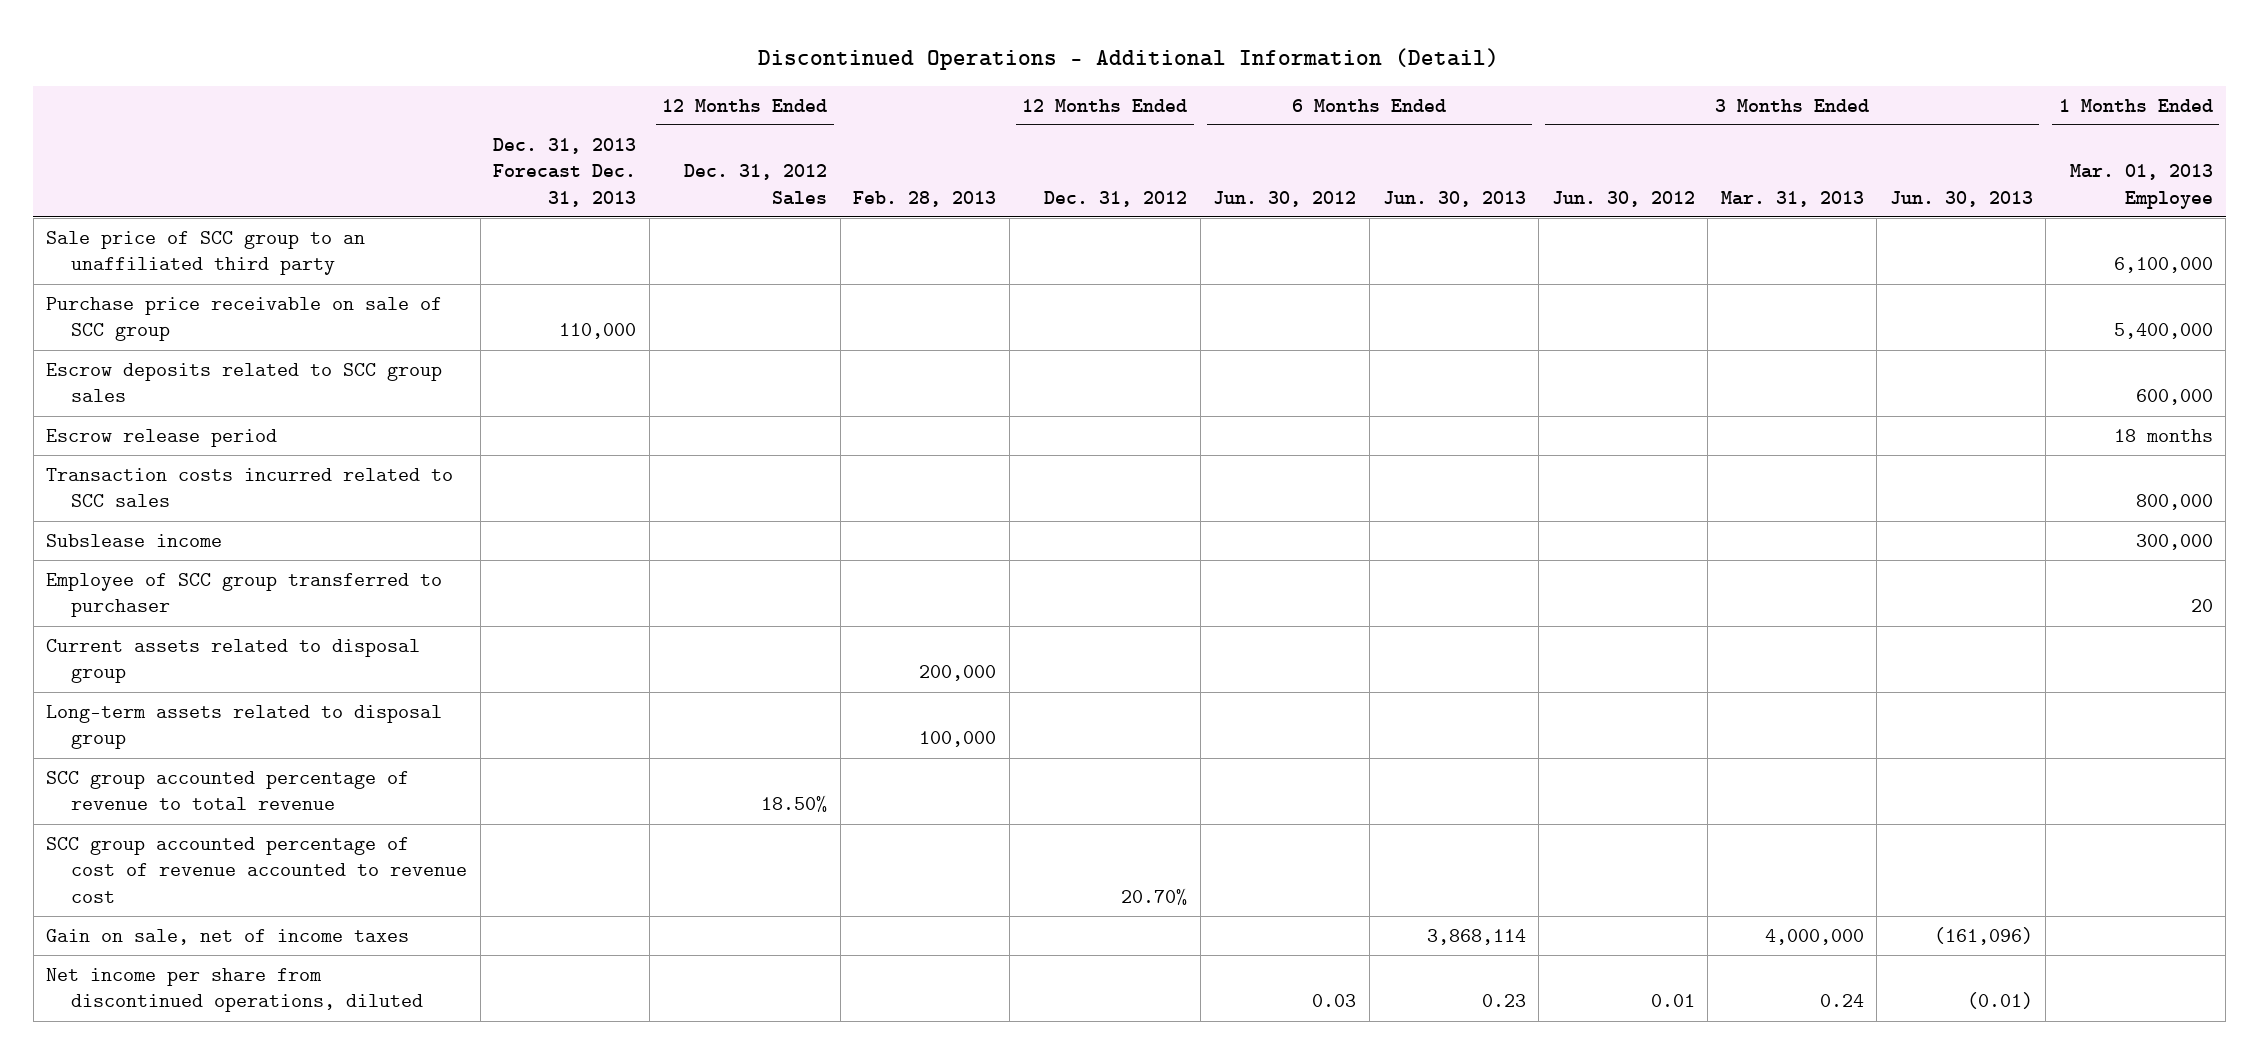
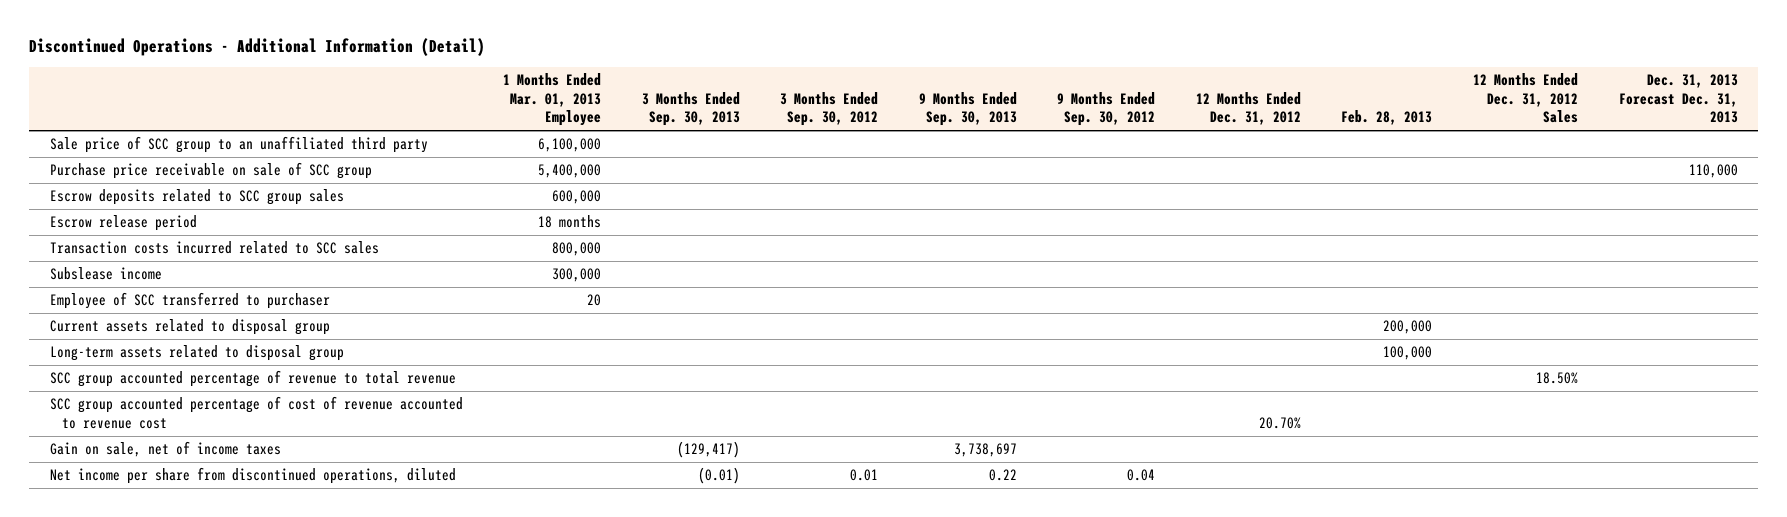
- | Dec. 31, 2013 Forecast Dec. 31, 2013 | 12 Months Ended Dec. 31, 2012 Sales | Feb. 28, 2013 | 12 Months Ended Dec. 31, 2012 | 6 Months Ended Jun. 30, 2012 | 6 Months Ended Jun. 30, 2013 | 3 Months Ended Jun. 30, 2012 | 3 Months Ended Mar. 31, 2013 | 3 Months Ended Jun. 30, 2013 | 1 Months Ended Mar. 01, 2013 Employee
+ | 1 Months Ended Mar. 01, 2013 Employee | 3 Months Ended Sep. 30, 2013 | 3 Months Ended Sep. 30, 2012 | 9 Months Ended Sep. 30, 2013 | 9 Months Ended Sep. 30, 2012 | 12 Months Ended Dec. 31, 2012 | Feb. 28, 2013 | 12 Months Ended Dec. 31, 2012 Sales | Dec. 31, 2013 Forecast Dec. 31, 2013
- Employee of SCC group transferred to purchaser | | | | | | | | | | 20
+ Employee of SCC transferred to purchaser | 20 | | | | | | | |

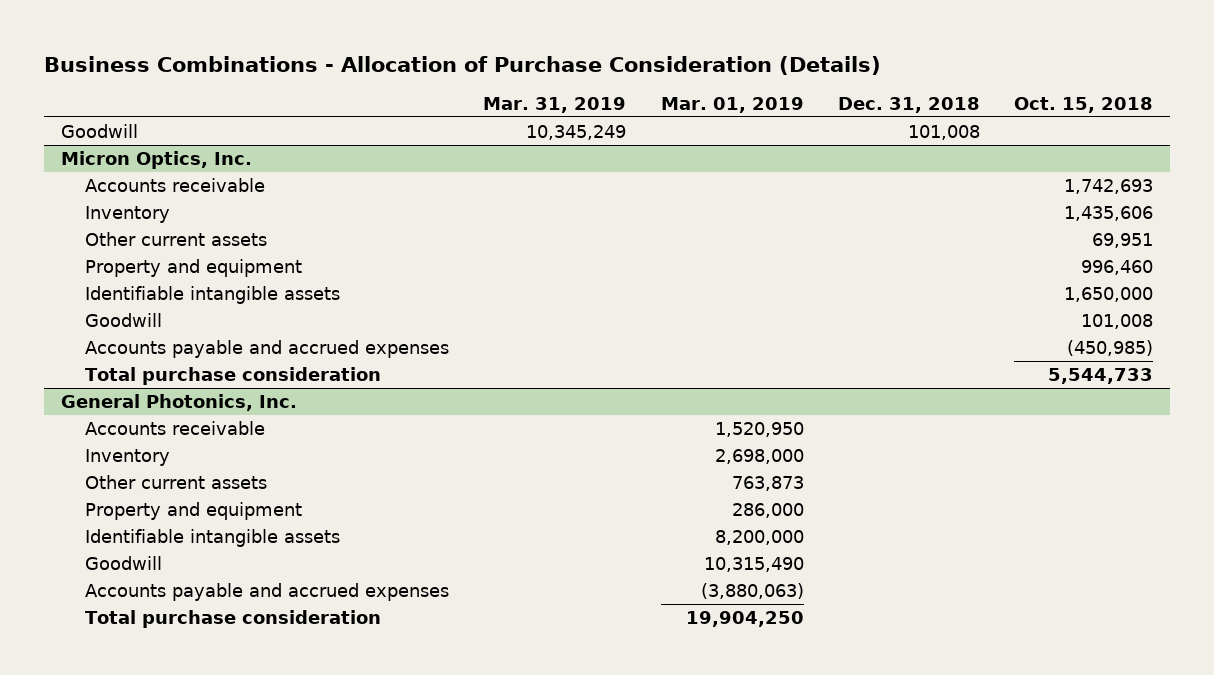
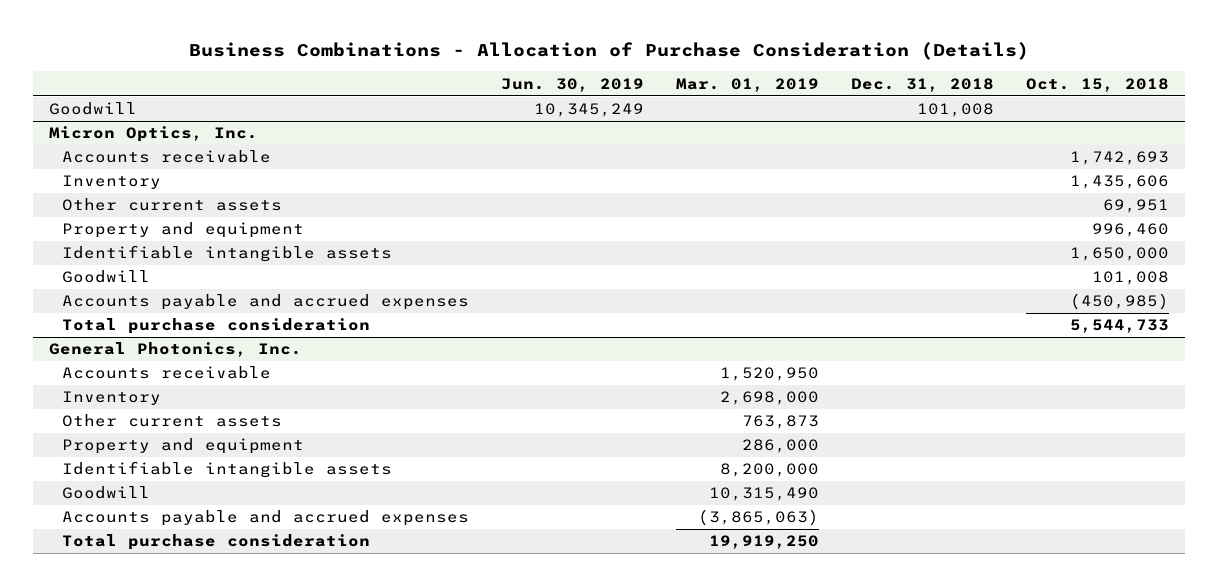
- | Mar. 31, 2019 | Mar. 01, 2019 | Dec. 31, 2018 | Oct. 15, 2018
+ | Jun. 30, 2019 | Mar. 01, 2019 | Dec. 31, 2018 | Oct. 15, 2018
@ General Photonics, Inc.
- Accounts payable and accrued expenses | | (3,880,063) | |
- Total purchase consideration | | 19,904,250 | |
+ Accounts payable and accrued expenses | | (3,865,063) | |
+ Total purchase consideration | | 19,919,250 | |

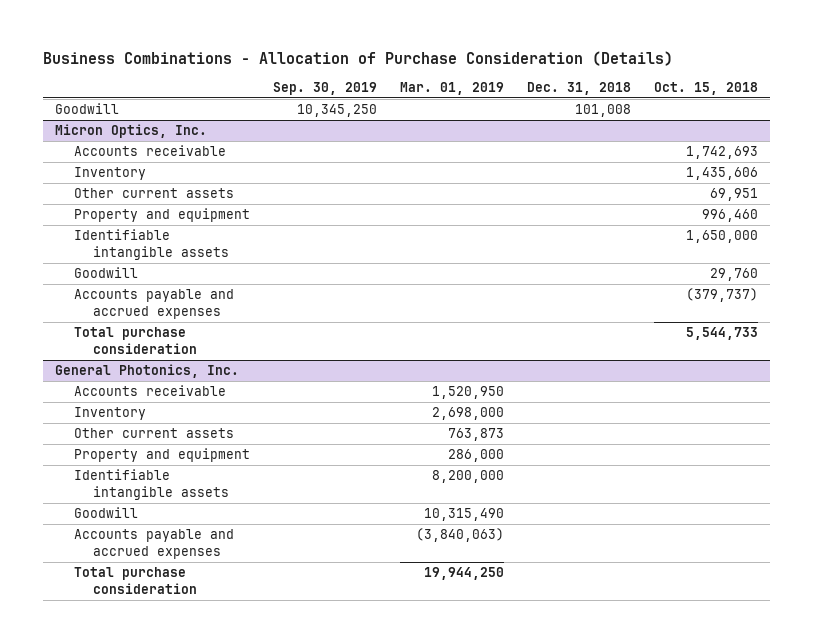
- | Jun. 30, 2019 | Mar. 01, 2019 | Dec. 31, 2018 | Oct. 15, 2018
+ | Sep. 30, 2019 | Mar. 01, 2019 | Dec. 31, 2018 | Oct. 15, 2018
@ Micron Optics, Inc.
- Goodwill | | | | 101,008
- Accounts payable and accrued expenses | | | | (450,985)
+ Goodwill | | | | 29,760
+ Accounts payable and accrued expenses | | | | (379,737)
@ General Photonics, Inc.
- Accounts payable and accrued expenses | | (3,865,063) | |
- Total purchase consideration | | 19,919,250 | |
+ Accounts payable and accrued expenses | | (3,840,063) | |
+ Total purchase consideration | | 19,944,250 | |

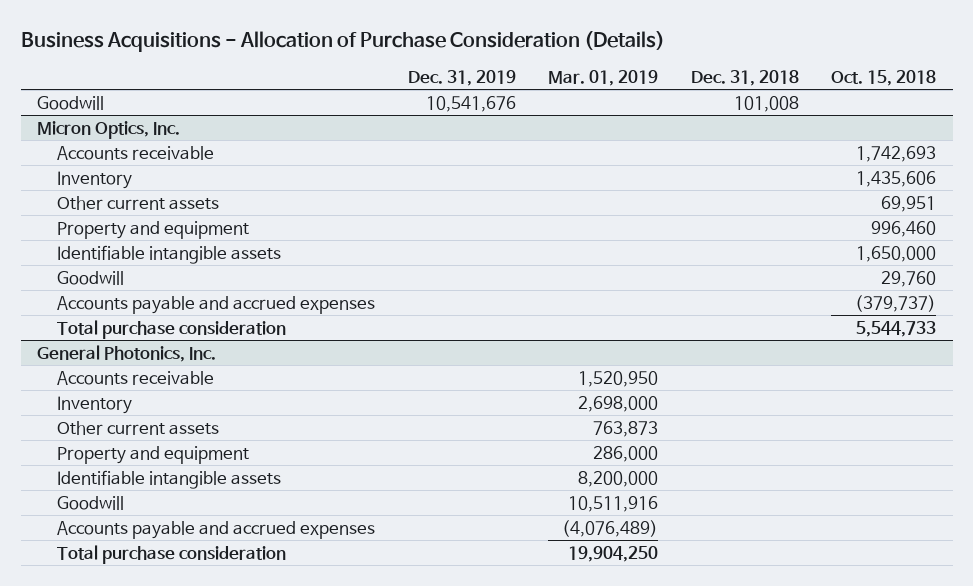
- Business Combinations - Allocation of Purchase Consideration (Details)
+ Business Acquisitions - Allocation of Purchase Consideration (Details)
- | Sep. 30, 2019 | Mar. 01, 2019 | Dec. 31, 2018 | Oct. 15, 2018
+ | Dec. 31, 2019 | Mar. 01, 2019 | Dec. 31, 2018 | Oct. 15, 2018
@ General Photonics, Inc.
- Goodwill | | 10,315,490 | |
- Accounts payable and accrued expenses | | (3,840,063) | |
- Total purchase consideration | | 19,944,250 | |
+ Goodwill | | 10,511,916 | |
+ Accounts payable and accrued expenses | | (4,076,489) | |
+ Total purchase consideration | | 19,904,250 | |

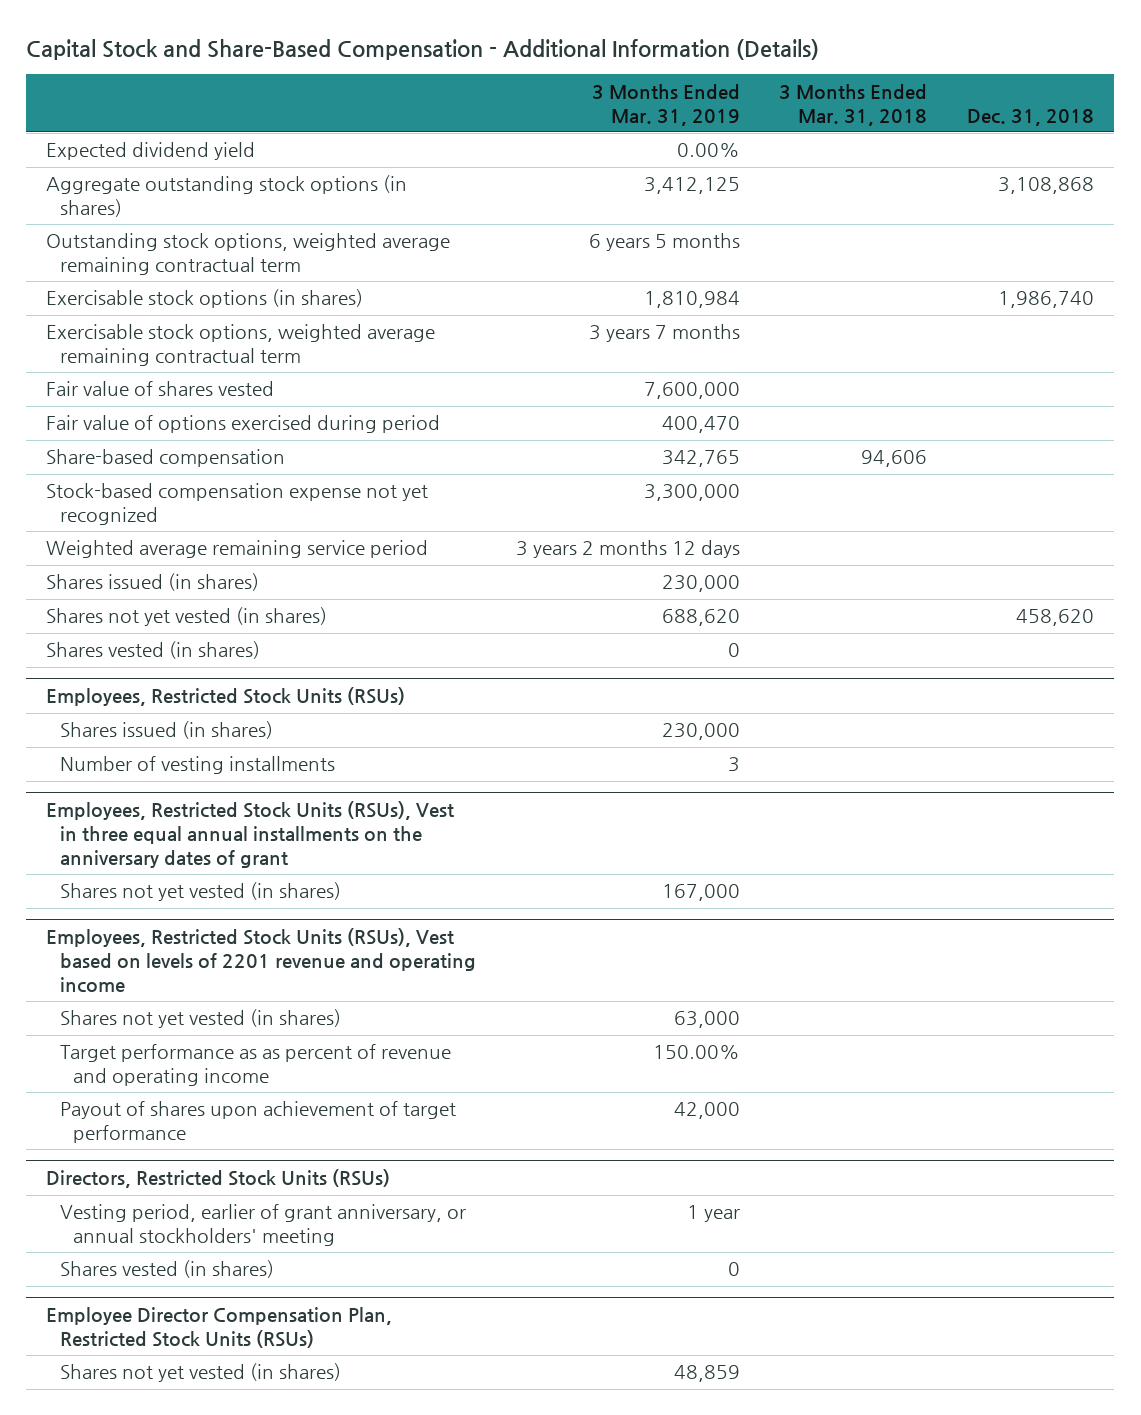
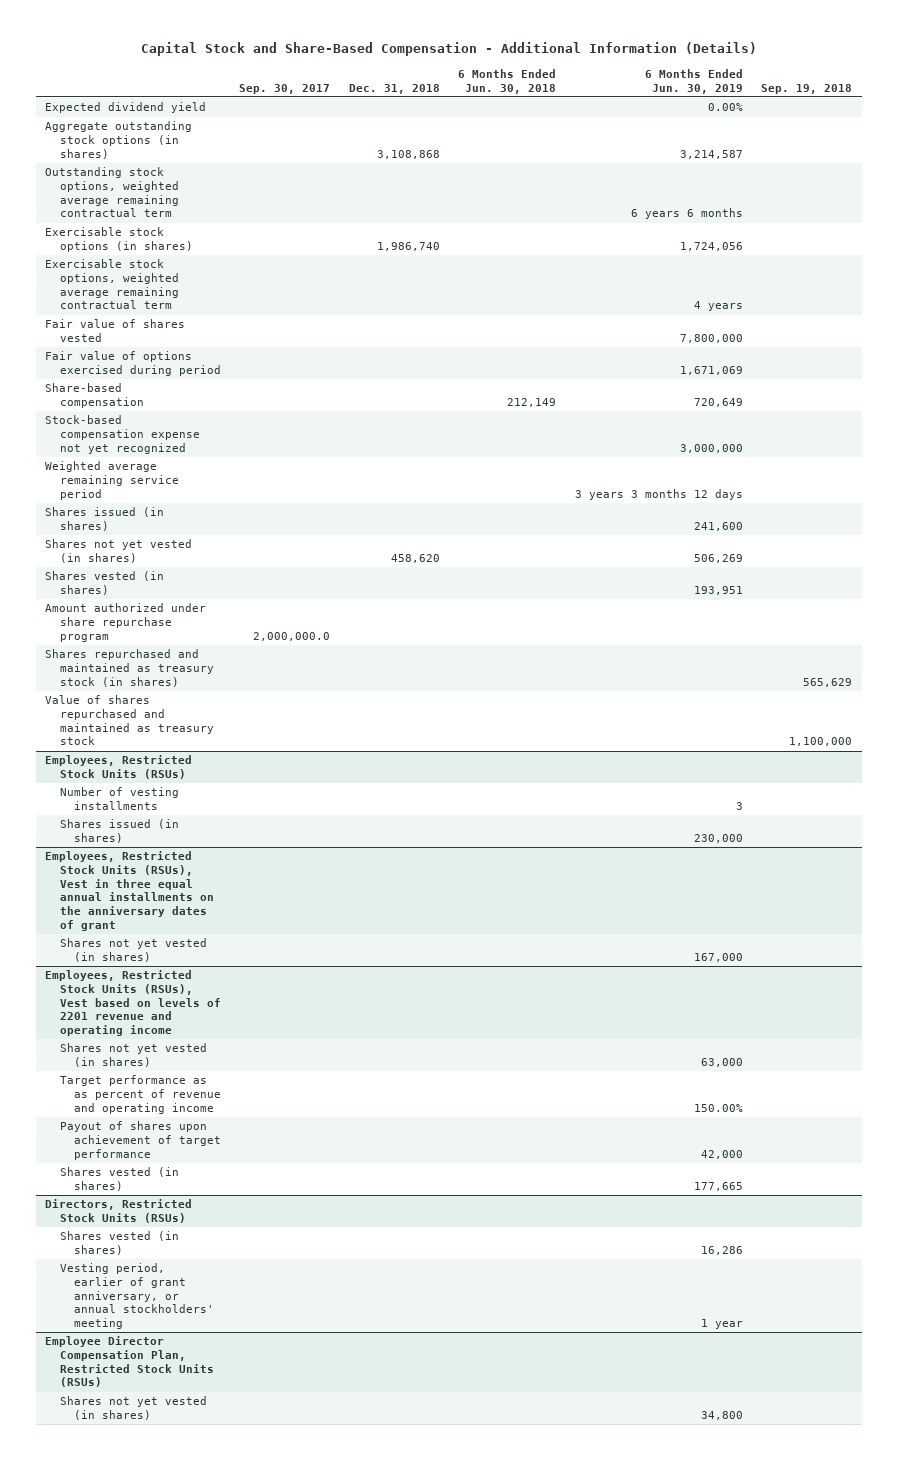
- | 3 Months Ended Mar. 31, 2019 | 3 Months Ended Mar. 31, 2018 | Dec. 31, 2018
+ | Sep. 30, 2017 | Dec. 31, 2018 | 6 Months Ended Jun. 30, 2018 | 6 Months Ended Jun. 30, 2019 | Sep. 19, 2018
+ Amount authorized under share repurchase program | 2,000,000.0 | | | |
+ Shares repurchased and maintained as treasury stock (in shares) | | | | | 565,629
+ Value of shares repurchased and maintained as treasury stock | | | | | 1,100,000
@ Employees, Restricted Stock Units (RSUs)
moved down: Shares issued (in shares) | | | | 230,000 |
@ Employees, Restricted Stock Units (RSUs), Vest based on levels of 2201 revenue and operating income
+ Shares vested (in shares) | | | | 177,665 |
@ Directors, Restricted Stock Units (RSUs)
moved down: Vesting period, earlier of grant anniversary, or annual stockholders' meeting | | | | 1 year |

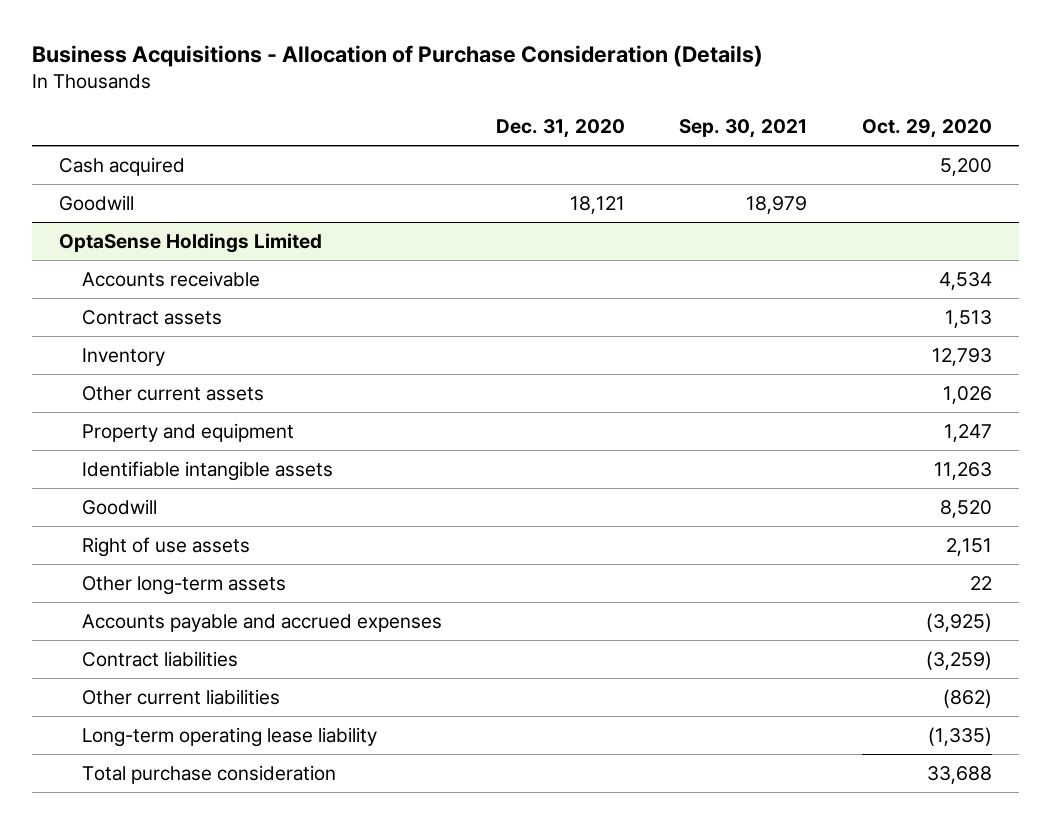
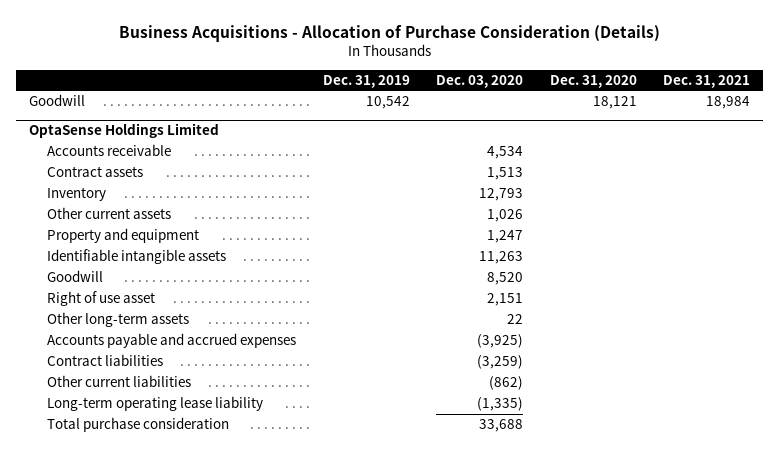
- | Dec. 31, 2020 | Sep. 30, 2021 | Oct. 29, 2020
+ | Dec. 31, 2019 | Dec. 03, 2020 | Dec. 31, 2020 | Dec. 31, 2021
- Cash acquired | | | 5,200
@ OptaSense Holdings Limited
- Right of use assets | | | 2,151
+ Right of use asset | | 2,151 | |

